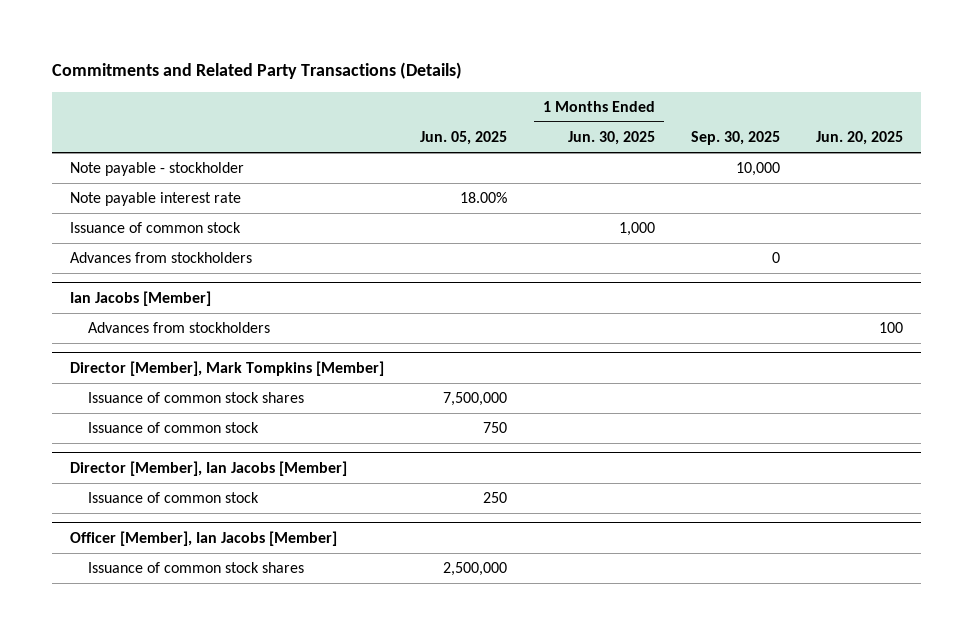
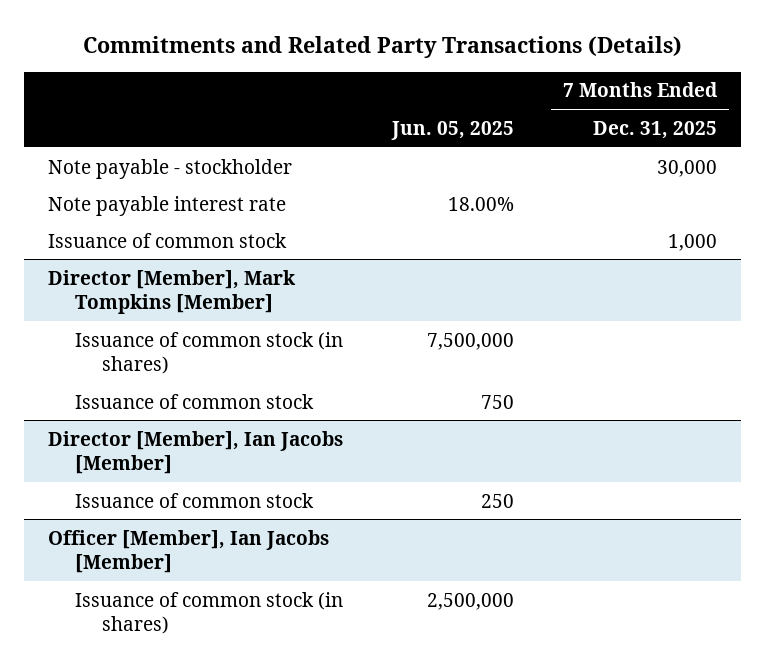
- | Jun. 05, 2025 | 1 Months Ended Jun. 30, 2025 | Sep. 30, 2025 | Jun. 20, 2025
+ | Jun. 05, 2025 | 7 Months Ended Dec. 31, 2025
- Advances from stockholders | | | 0 |
- Ian Jacobs [Member]
- Advances from stockholders | | | | 100
@ Director [Member], Mark Tompkins [Member]
- Issuance of common stock shares | 7,500,000 | | |
+ Issuance of common stock (in shares) | 7,500,000 |
@ Officer [Member], Ian Jacobs [Member]
- Issuance of common stock shares | 2,500,000 | | |
+ Issuance of common stock (in shares) | 2,500,000 |

